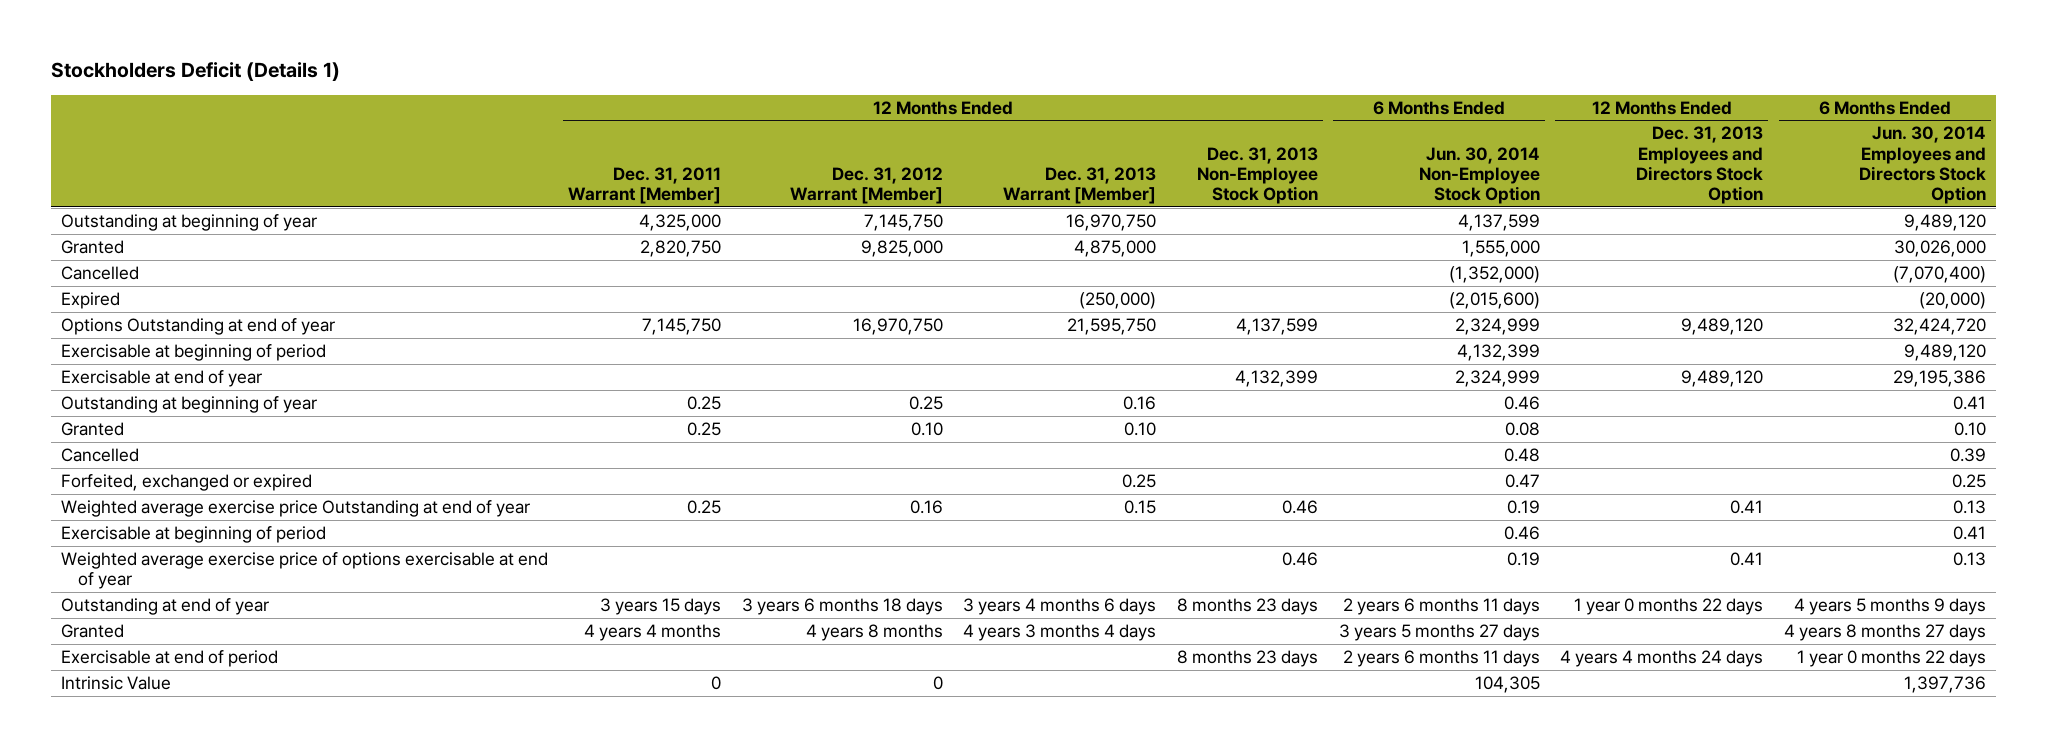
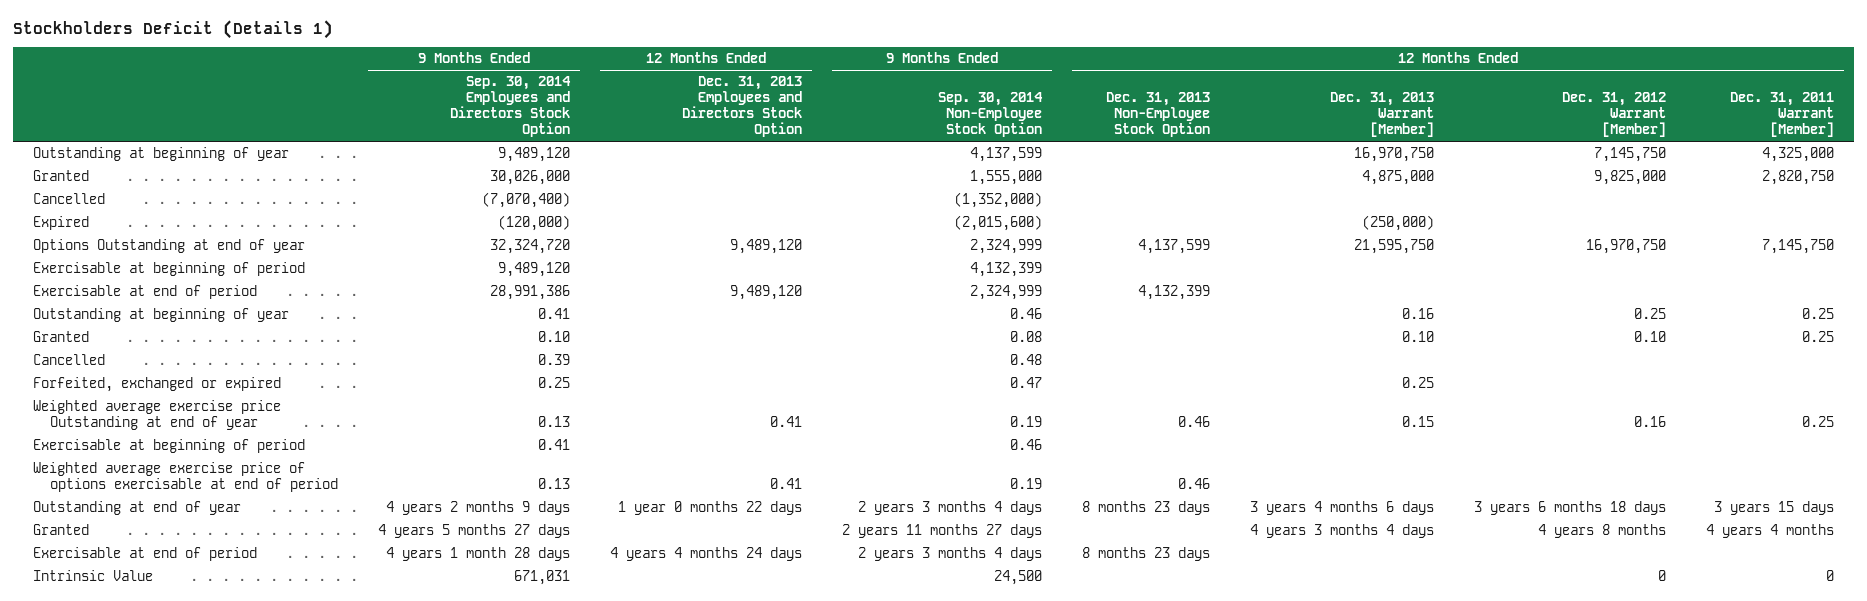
- | 12 Months Ended Dec. 31, 2011 Warrant [Member] | 12 Months Ended Dec. 31, 2012 Warrant [Member] | 12 Months Ended Dec. 31, 2013 Warrant [Member] | 12 Months Ended Dec. 31, 2013 Non-Employee Stock Option | 6 Months Ended Jun. 30, 2014 Non-Employee Stock Option | 12 Months Ended Dec. 31, 2013 Employees and Directors Stock Option | 6 Months Ended Jun. 30, 2014 Employees and Directors Stock Option
+ | 9 Months Ended Sep. 30, 2014 Employees and Directors Stock Option | 12 Months Ended Dec. 31, 2013 Employees and Directors Stock Option | 9 Months Ended Sep. 30, 2014 Non-Employee Stock Option | 12 Months Ended Dec. 31, 2013 Non-Employee Stock Option | 12 Months Ended Dec. 31, 2013 Warrant [Member] | 12 Months Ended Dec. 31, 2012 Warrant [Member] | 12 Months Ended Dec. 31, 2011 Warrant [Member]
- Exercisable at end of year | | | | 4,132,399 | 2,324,999 | 9,489,120 | 29,195,386
+ Exercisable at end of period | 28,991,386 | 9,489,120 | 2,324,999 | 4,132,399 | | |
- Weighted average exercise price of options exercisable at end of year | | | | 0.46 | 0.19 | 0.41 | 0.13
+ Weighted average exercise price of options exercisable at end of period | 0.13 | 0.41 | 0.19 | 0.46 | | |

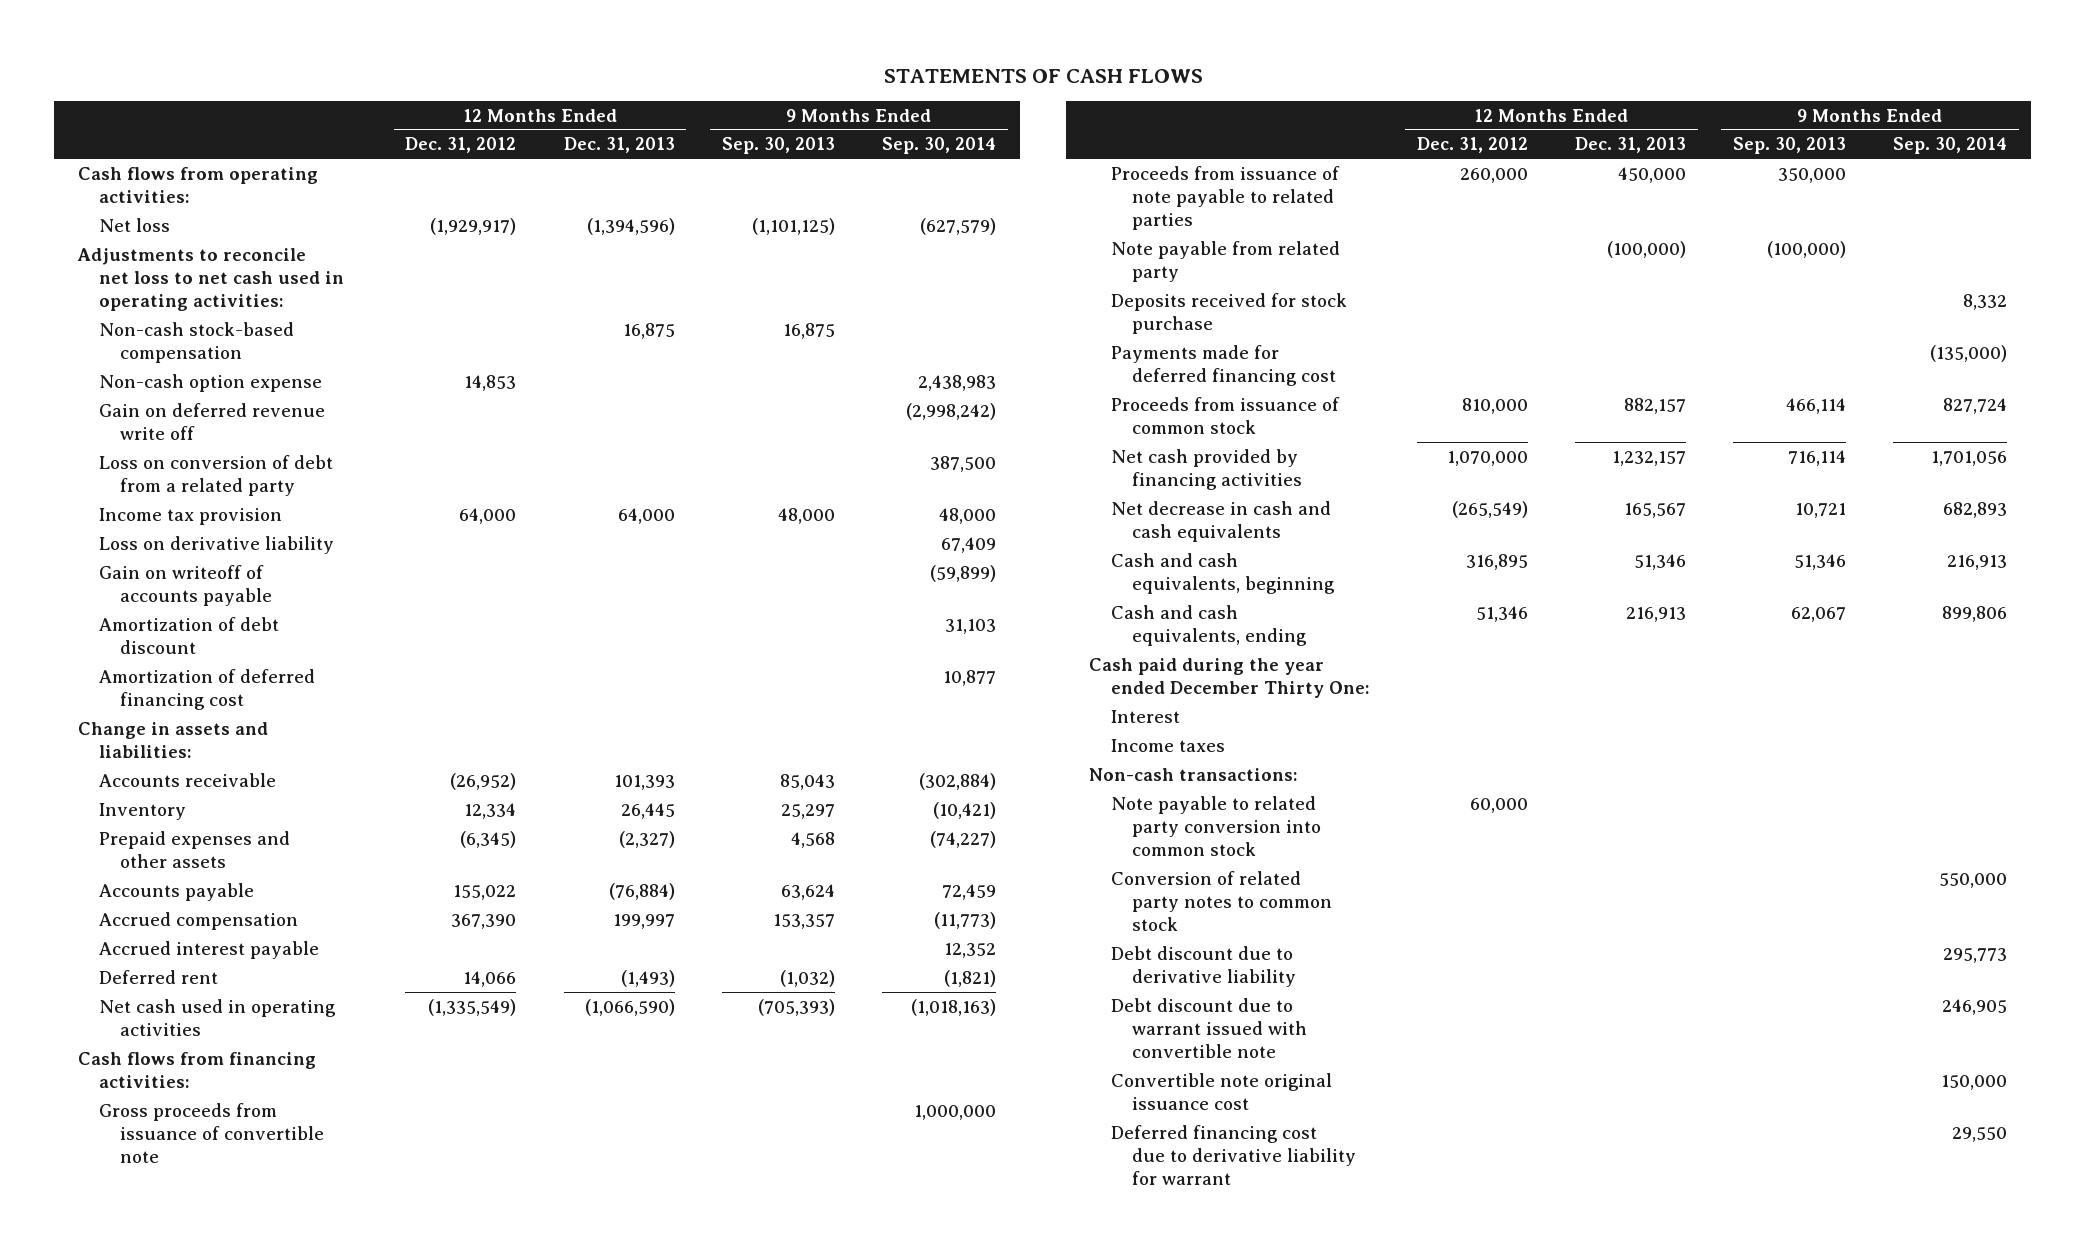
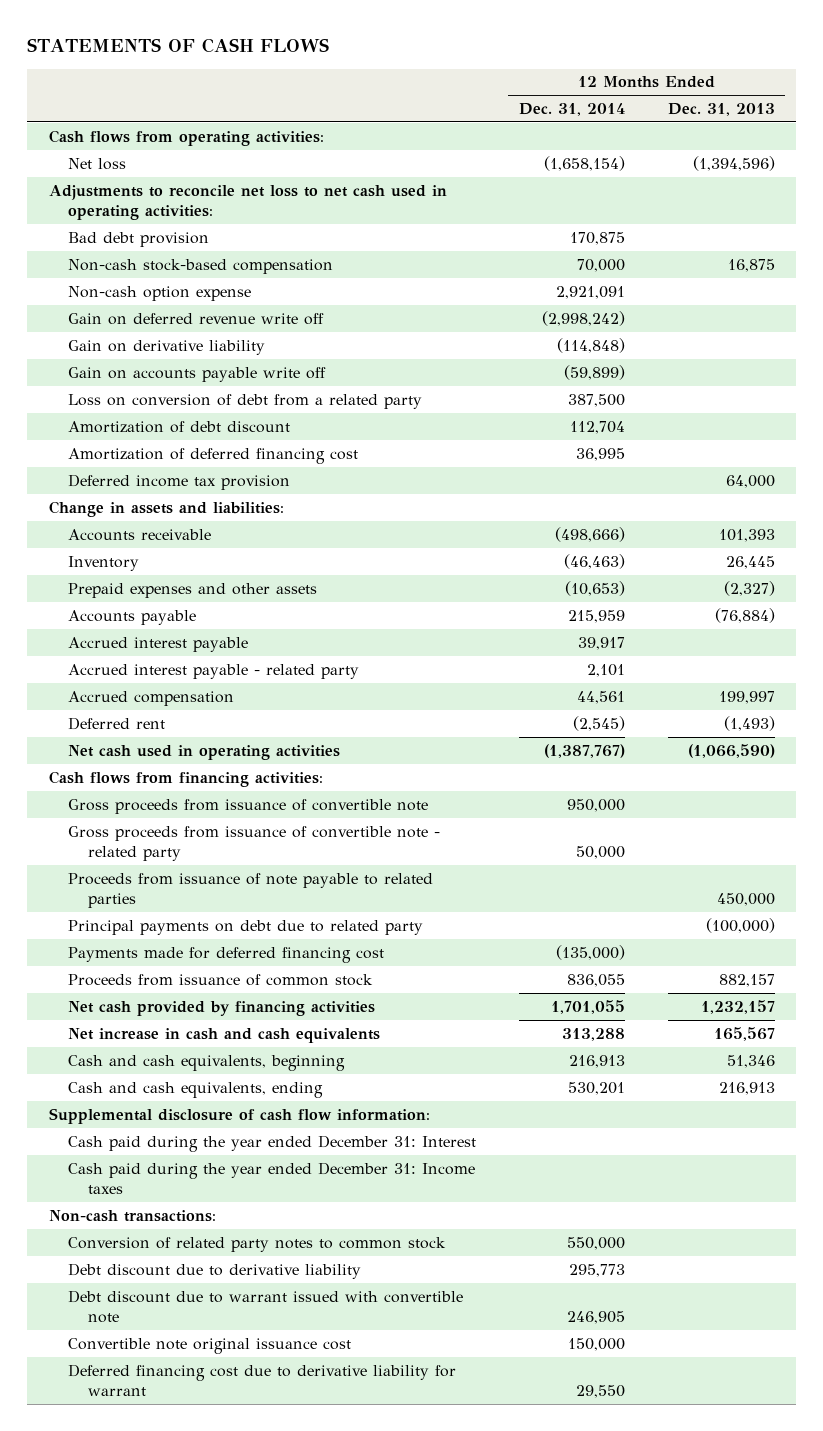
- | 12 Months Ended Dec. 31, 2012 | 12 Months Ended Dec. 31, 2013 | 9 Months Ended Sep. 30, 2013 | 9 Months Ended Sep. 30, 2014
+ | 12 Months Ended Dec. 31, 2014 | 12 Months Ended Dec. 31, 2013
+ Bad debt provision | 170,875 |
+ Gain on derivative liability | (114,848) |
+ Gain on accounts payable write off | (59,899) |
- Income tax provision | 64,000 | 64,000 | 48,000 | 48,000
- Loss on derivative liability | | | | 67,409
- Gain on writeoff of accounts payable | | | | (59,899)
+ Deferred income tax provision | | 64,000
+ Accrued interest payable - related party | 2,101 |
moved down: Accrued compensation | 44,561 | 199,997
+ Gross proceeds from issuance of convertible note - related party | 50,000 |
- Note payable from related party | | (100,000) | (100,000) |
- Deposits received for stock purchase | | | | 8,332
+ Principal payments on debt due to related party | | (100,000)
- Net decrease in cash and cash equivalents | (265,549) | 165,567 | 10,721 | 682,893
+ Net increase in cash and cash equivalents | 313,288 | 165,567
- Cash paid during the year ended December Thirty One:
- Interest
- Income taxes
+ Supplemental disclosure of cash flow information:
+ Cash paid during the year ended December 31: Interest
+ Cash paid during the year ended December 31: Income taxes
- Note payable to related party conversion into common stock | 60,000 | | |

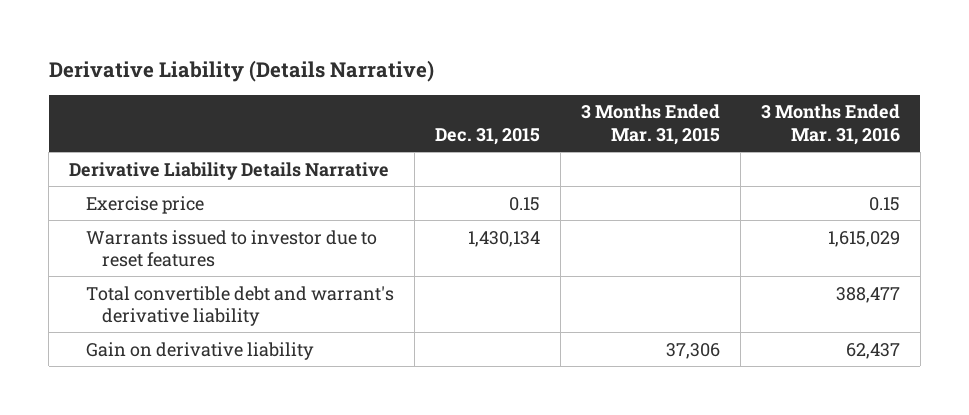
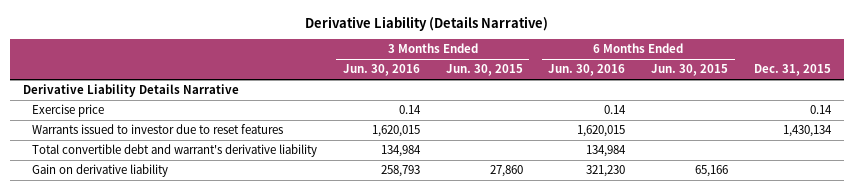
- | Dec. 31, 2015 | 3 Months Ended Mar. 31, 2015 | 3 Months Ended Mar. 31, 2016
+ | 3 Months Ended Jun. 30, 2016 | 3 Months Ended Jun. 30, 2015 | 6 Months Ended Jun. 30, 2016 | 6 Months Ended Jun. 30, 2015 | Dec. 31, 2015
- Exercise price | 0.15 | | 0.15
+ Exercise price | 0.14 | | 0.14 | | 0.14

